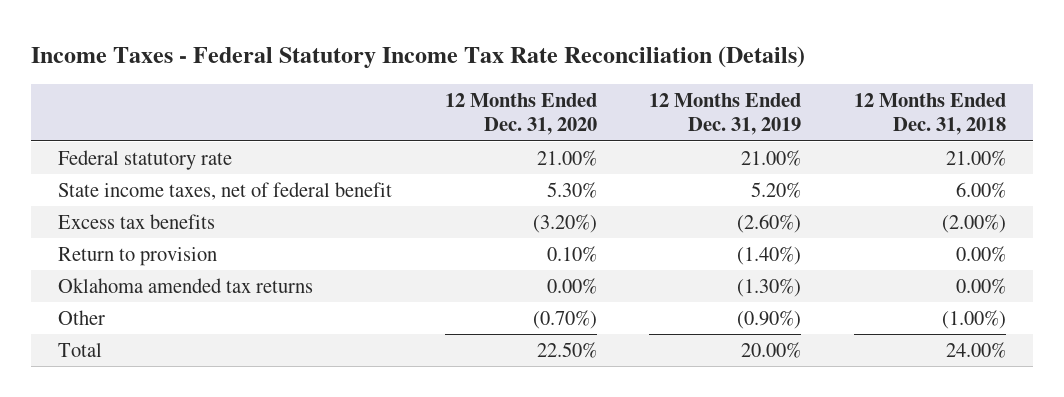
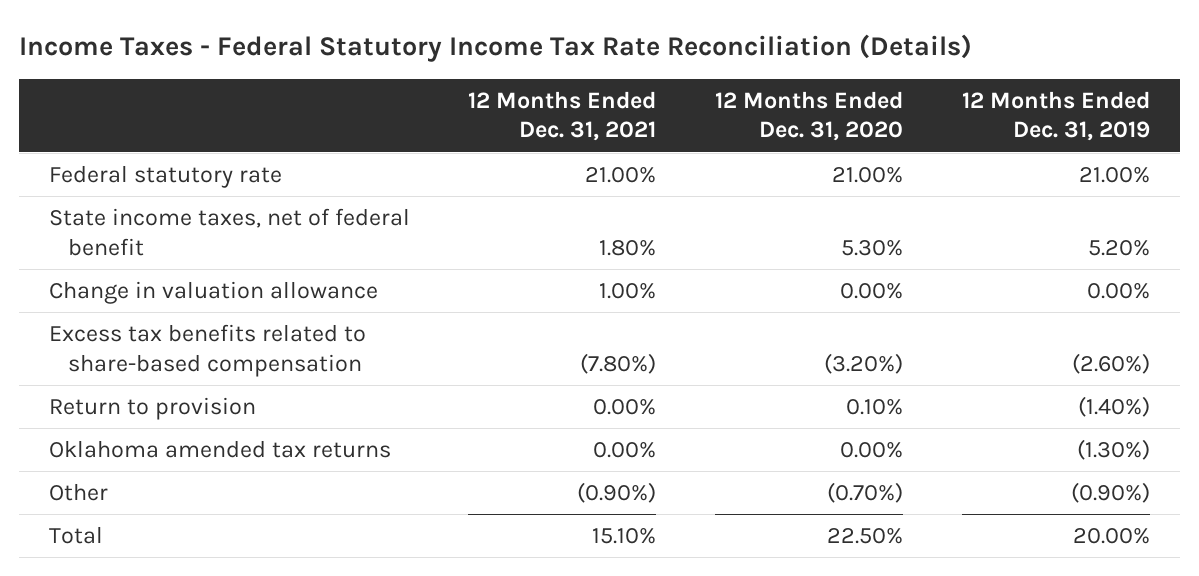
- | 12 Months Ended Dec. 31, 2020 | 12 Months Ended Dec. 31, 2019 | 12 Months Ended Dec. 31, 2018
+ | 12 Months Ended Dec. 31, 2021 | 12 Months Ended Dec. 31, 2020 | 12 Months Ended Dec. 31, 2019
- Excess tax benefits | (3.20%) | (2.60%) | (2.00%)
+ Change in valuation allowance | 1.00% | 0.00% | 0.00%
+ Excess tax benefits related to share-based compensation | (7.80%) | (3.20%) | (2.60%)

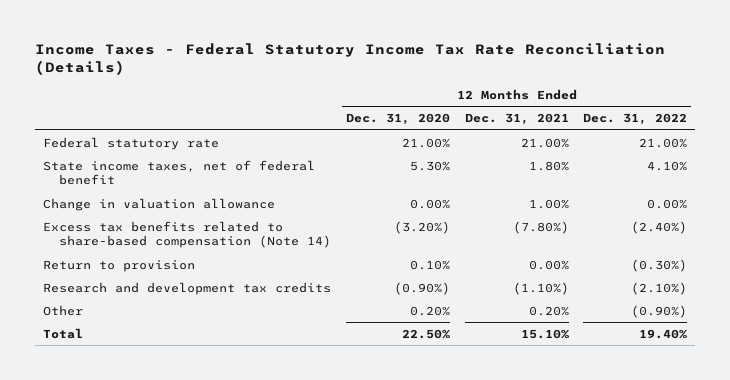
- | 12 Months Ended Dec. 31, 2021 | 12 Months Ended Dec. 31, 2020 | 12 Months Ended Dec. 31, 2019
+ | 12 Months Ended Dec. 31, 2020 | 12 Months Ended Dec. 31, 2021 | 12 Months Ended Dec. 31, 2022
- Excess tax benefits related to share-based compensation | (7.80%) | (3.20%) | (2.60%)
+ Excess tax benefits related to share-based compensation (Note 14) | (3.20%) | (7.80%) | (2.40%)
- Oklahoma amended tax returns | 0.00% | 0.00% | (1.30%)
- Other | (0.90%) | (0.70%) | (0.90%)
+ Research and development tax credits | (0.90%) | (1.10%) | (2.10%)
+ Other | 0.20% | 0.20% | (0.90%)

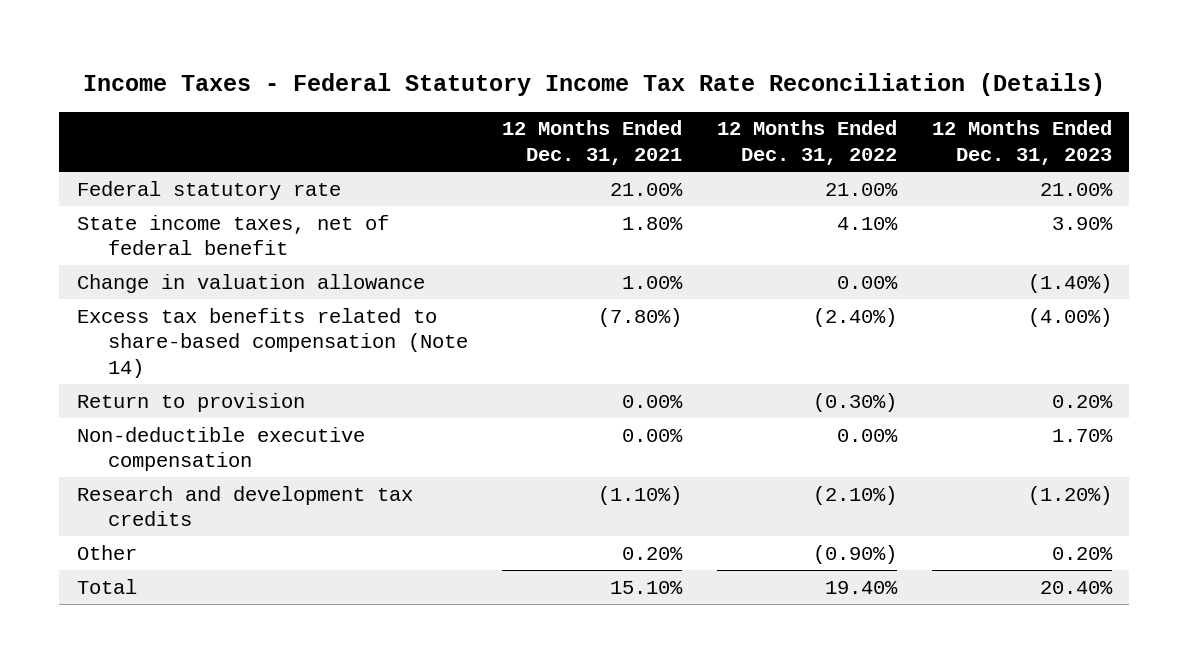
- | 12 Months Ended Dec. 31, 2020 | 12 Months Ended Dec. 31, 2021 | 12 Months Ended Dec. 31, 2022
+ | 12 Months Ended Dec. 31, 2021 | 12 Months Ended Dec. 31, 2022 | 12 Months Ended Dec. 31, 2023
+ Non-deductible executive compensation | 0.00% | 0.00% | 1.70%

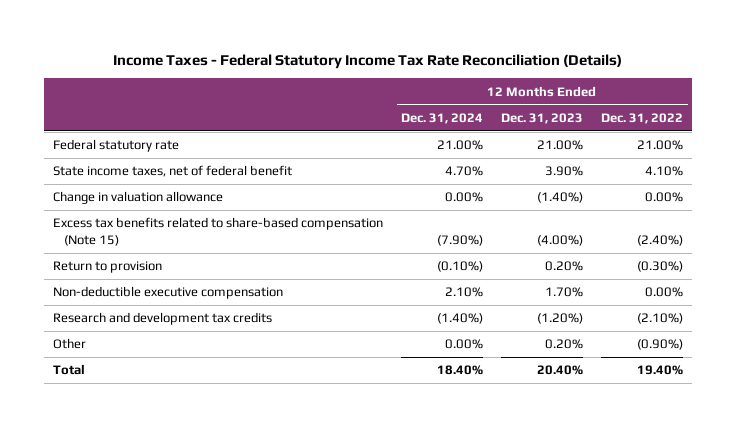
- | 12 Months Ended Dec. 31, 2021 | 12 Months Ended Dec. 31, 2022 | 12 Months Ended Dec. 31, 2023
+ | 12 Months Ended Dec. 31, 2024 | 12 Months Ended Dec. 31, 2023 | 12 Months Ended Dec. 31, 2022
- Excess tax benefits related to share-based compensation (Note 14) | (7.80%) | (2.40%) | (4.00%)
+ Excess tax benefits related to share-based compensation (Note 15) | (7.90%) | (4.00%) | (2.40%)

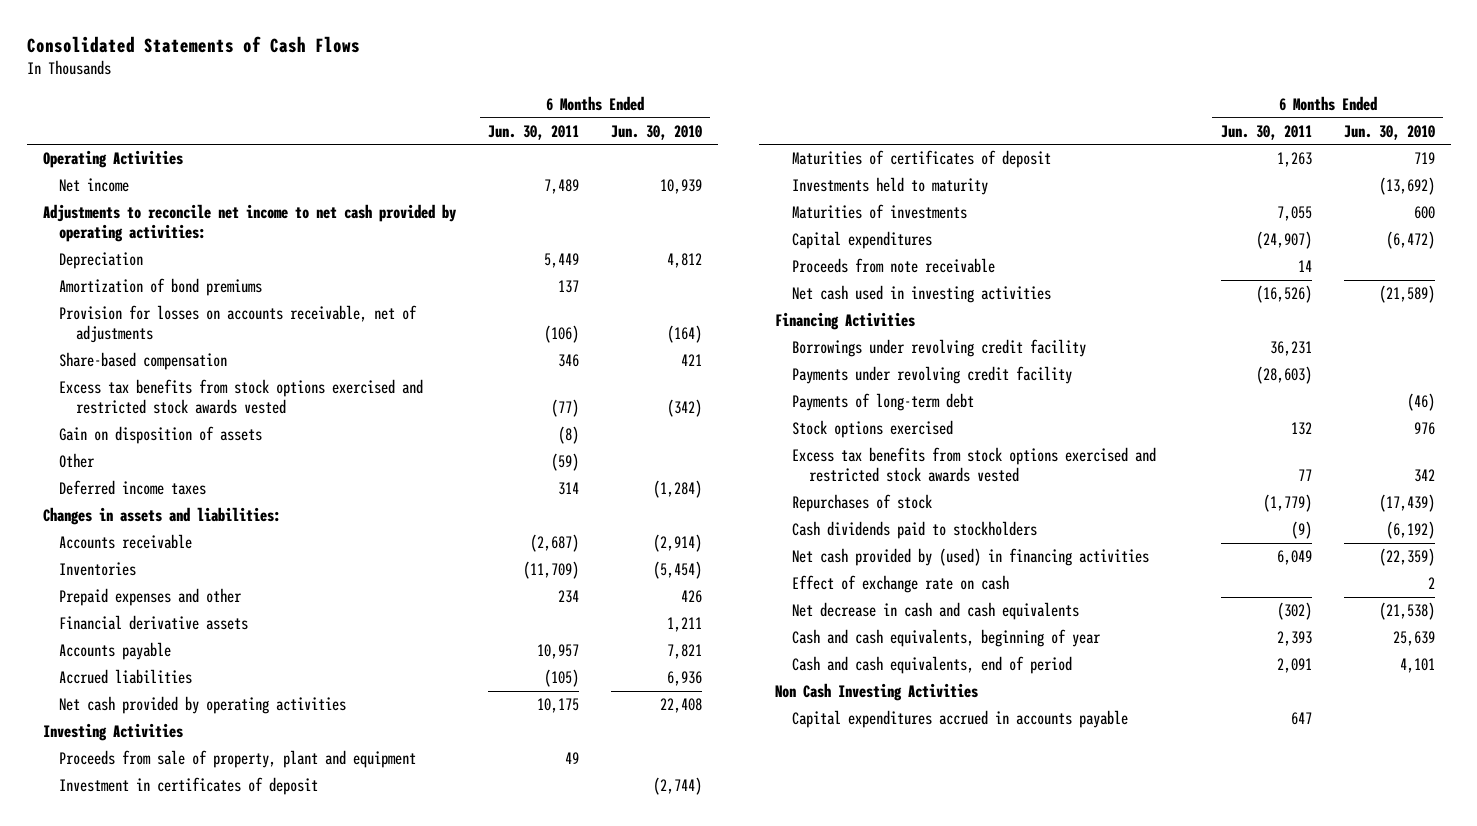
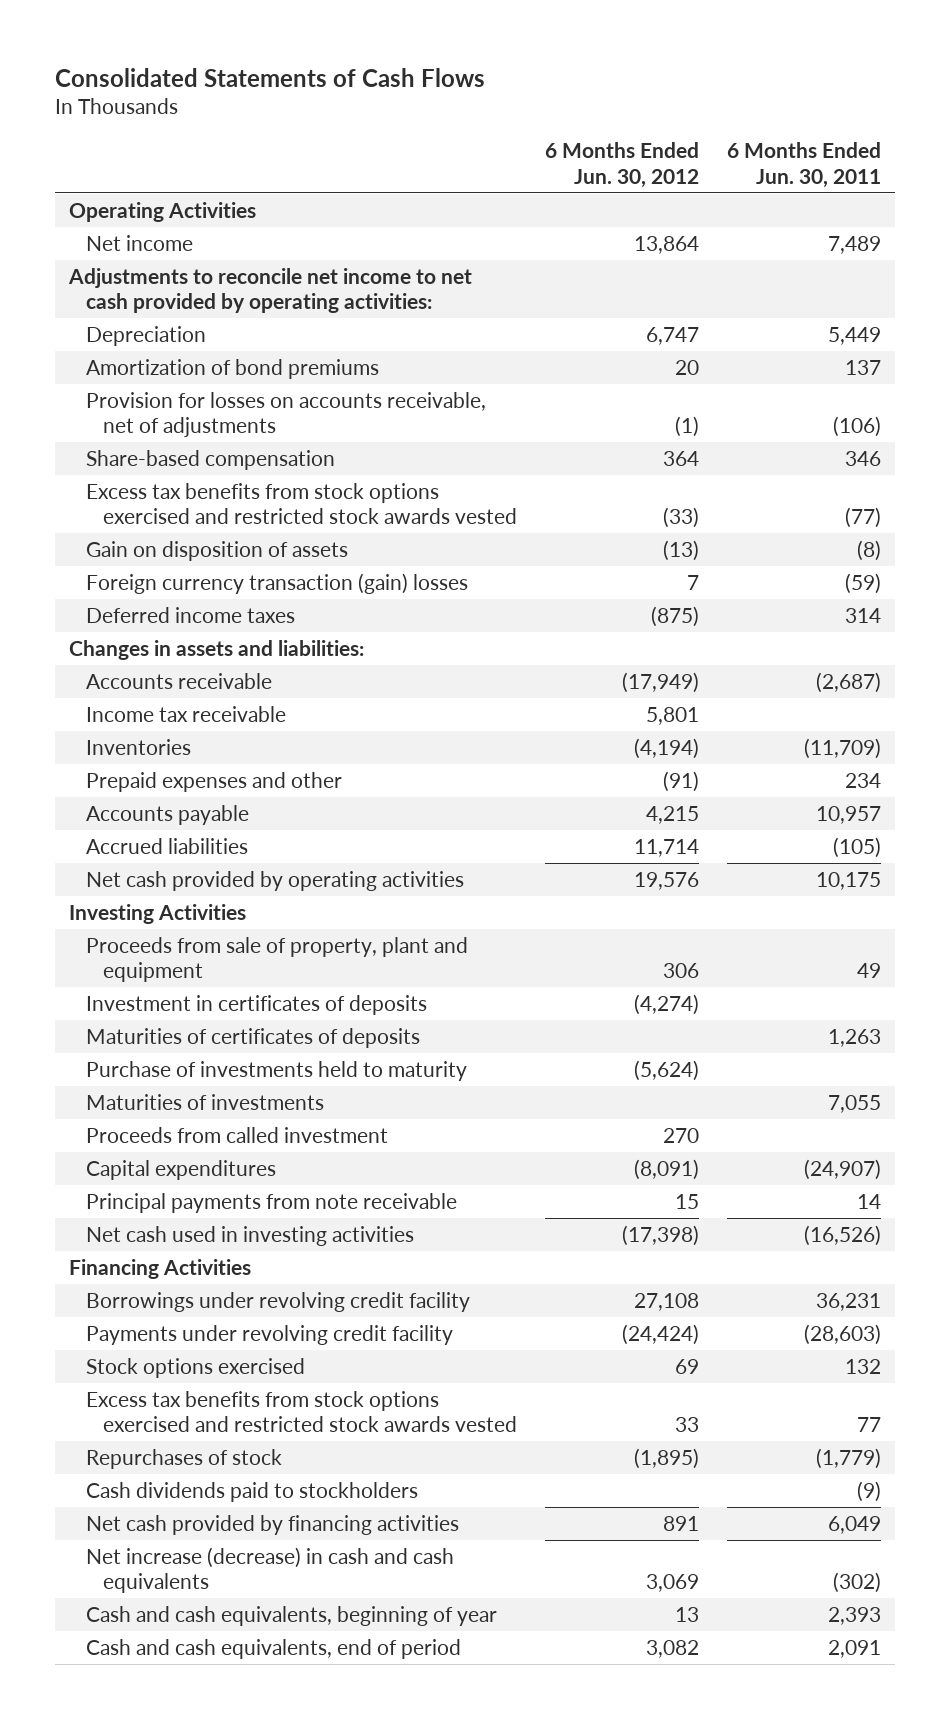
- | 6 Months Ended Jun. 30, 2011 | 6 Months Ended Jun. 30, 2010
+ | 6 Months Ended Jun. 30, 2012 | 6 Months Ended Jun. 30, 2011
- Other | (59) |
+ Foreign currency transaction (gain) losses | 7 | (59)
+ Income tax receivable | 5,801 |
- Financial derivative assets | | 1,211
- Investment in certificates of deposit | | (2,744)
- Maturities of certificates of deposit | 1,263 | 719
- Investments held to maturity | | (13,692)
+ Investment in certificates of deposits | (4,274) |
+ Maturities of certificates of deposits | | 1,263
+ Purchase of investments held to maturity | (5,624) |
+ Proceeds from called investment | 270 |
- Proceeds from note receivable | 14 |
+ Principal payments from note receivable | 15 | 14
- Payments of long-term debt | | (46)
- Net cash provided by (used) in financing activities | 6,049 | (22,359)
- Effect of exchange rate on cash | | 2
- Net decrease in cash and cash equivalents | (302) | (21,538)
+ Net cash provided by financing activities | 891 | 6,049
+ Net increase (decrease) in cash and cash equivalents | 3,069 | (302)
- Non Cash Investing Activities
- Capital expenditures accrued in accounts payable | 647 |

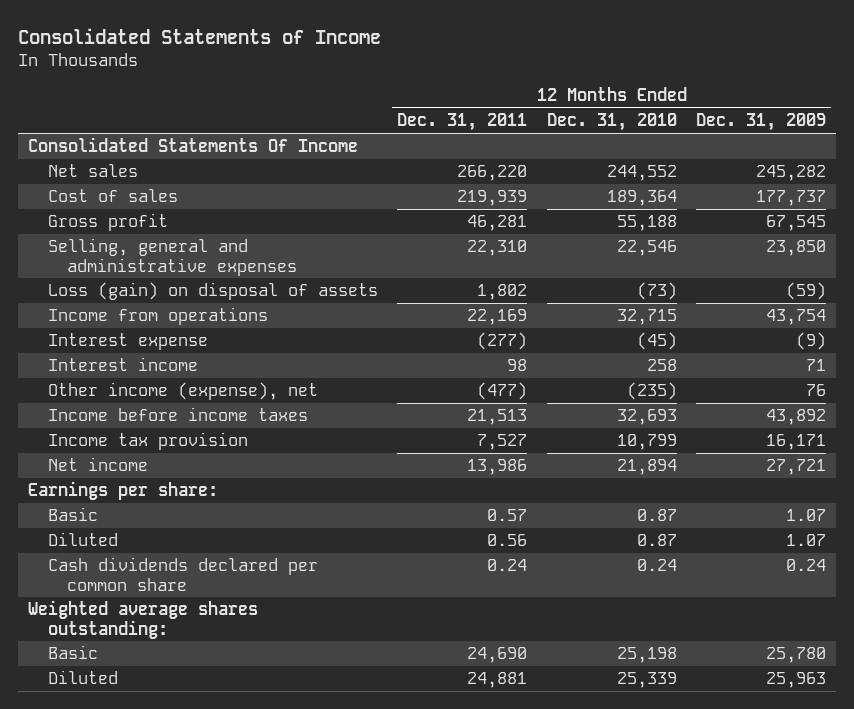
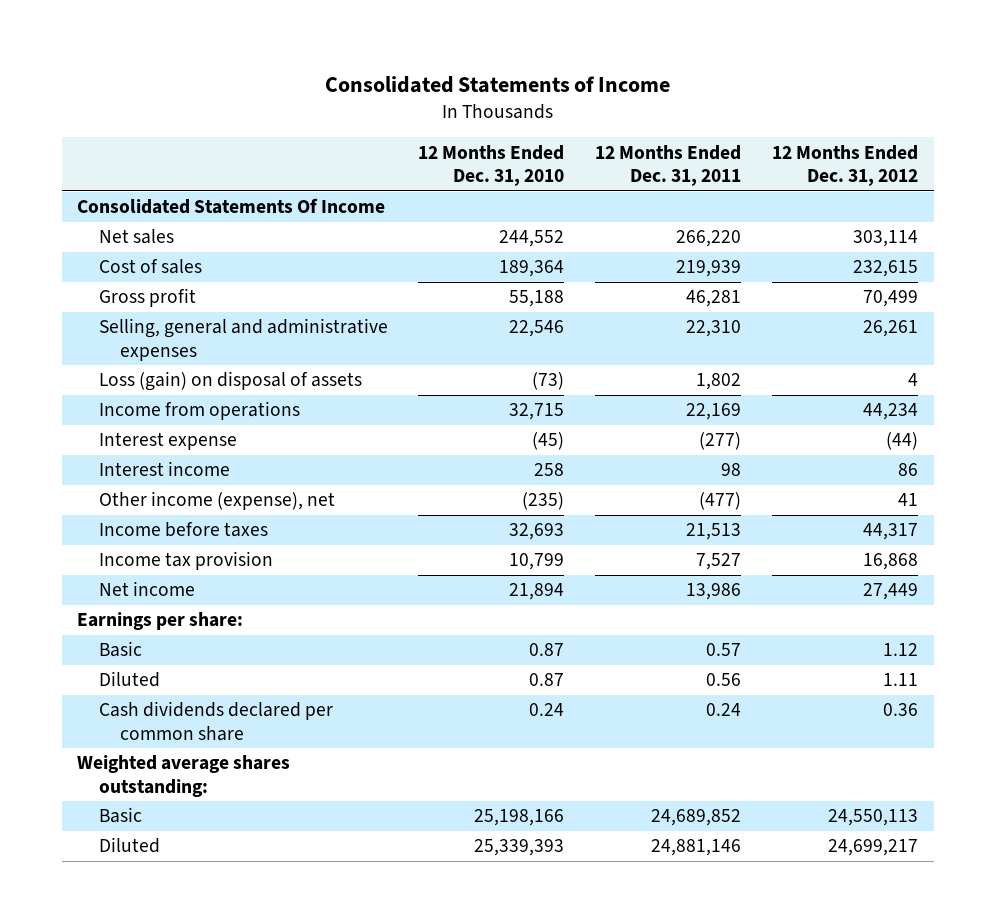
- | 12 Months Ended Dec. 31, 2011 | 12 Months Ended Dec. 31, 2010 | 12 Months Ended Dec. 31, 2009
+ | 12 Months Ended Dec. 31, 2010 | 12 Months Ended Dec. 31, 2011 | 12 Months Ended Dec. 31, 2012
- Income before income taxes | 21,513 | 32,693 | 43,892
+ Income before taxes | 32,693 | 21,513 | 44,317
- Basic | 24,690 | 25,198 | 25,780
- Diluted | 24,881 | 25,339 | 25,963
+ Basic | 25,198,166 | 24,689,852 | 24,550,113
+ Diluted | 25,339,393 | 24,881,146 | 24,699,217

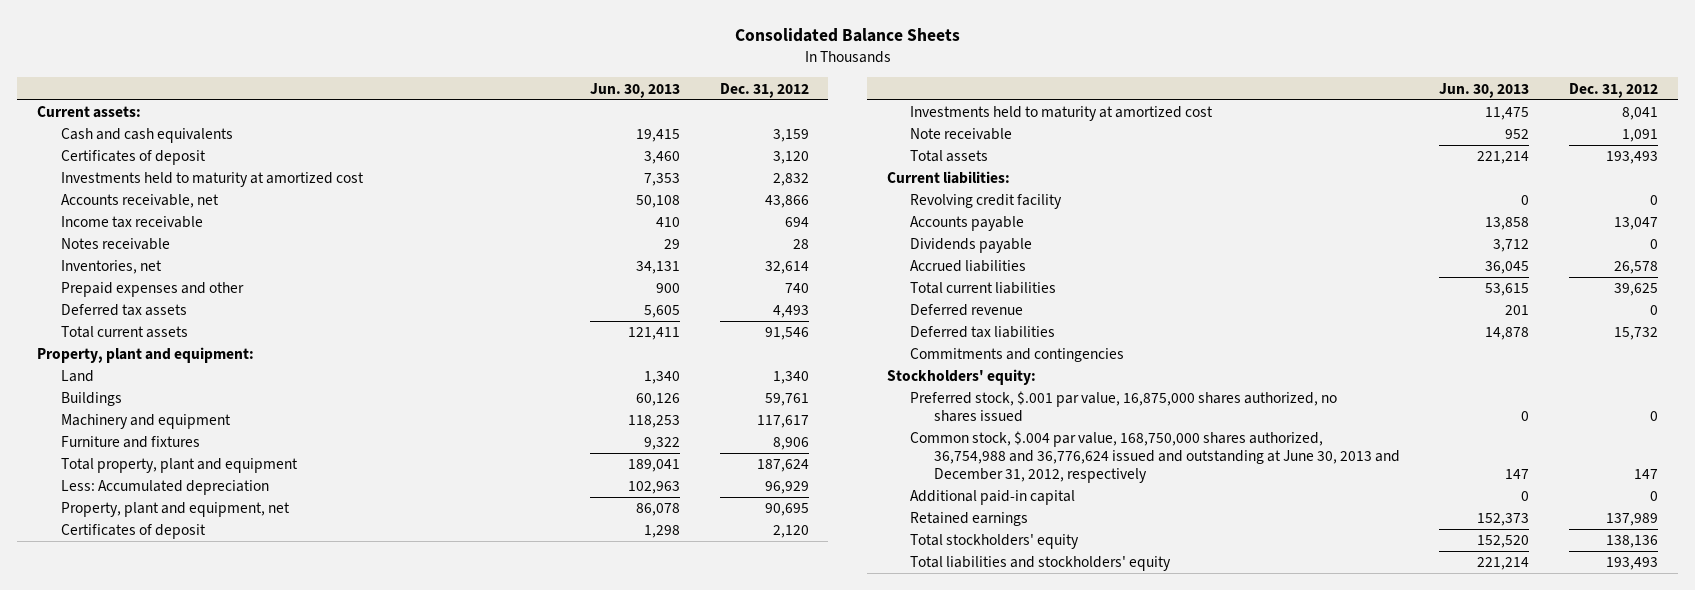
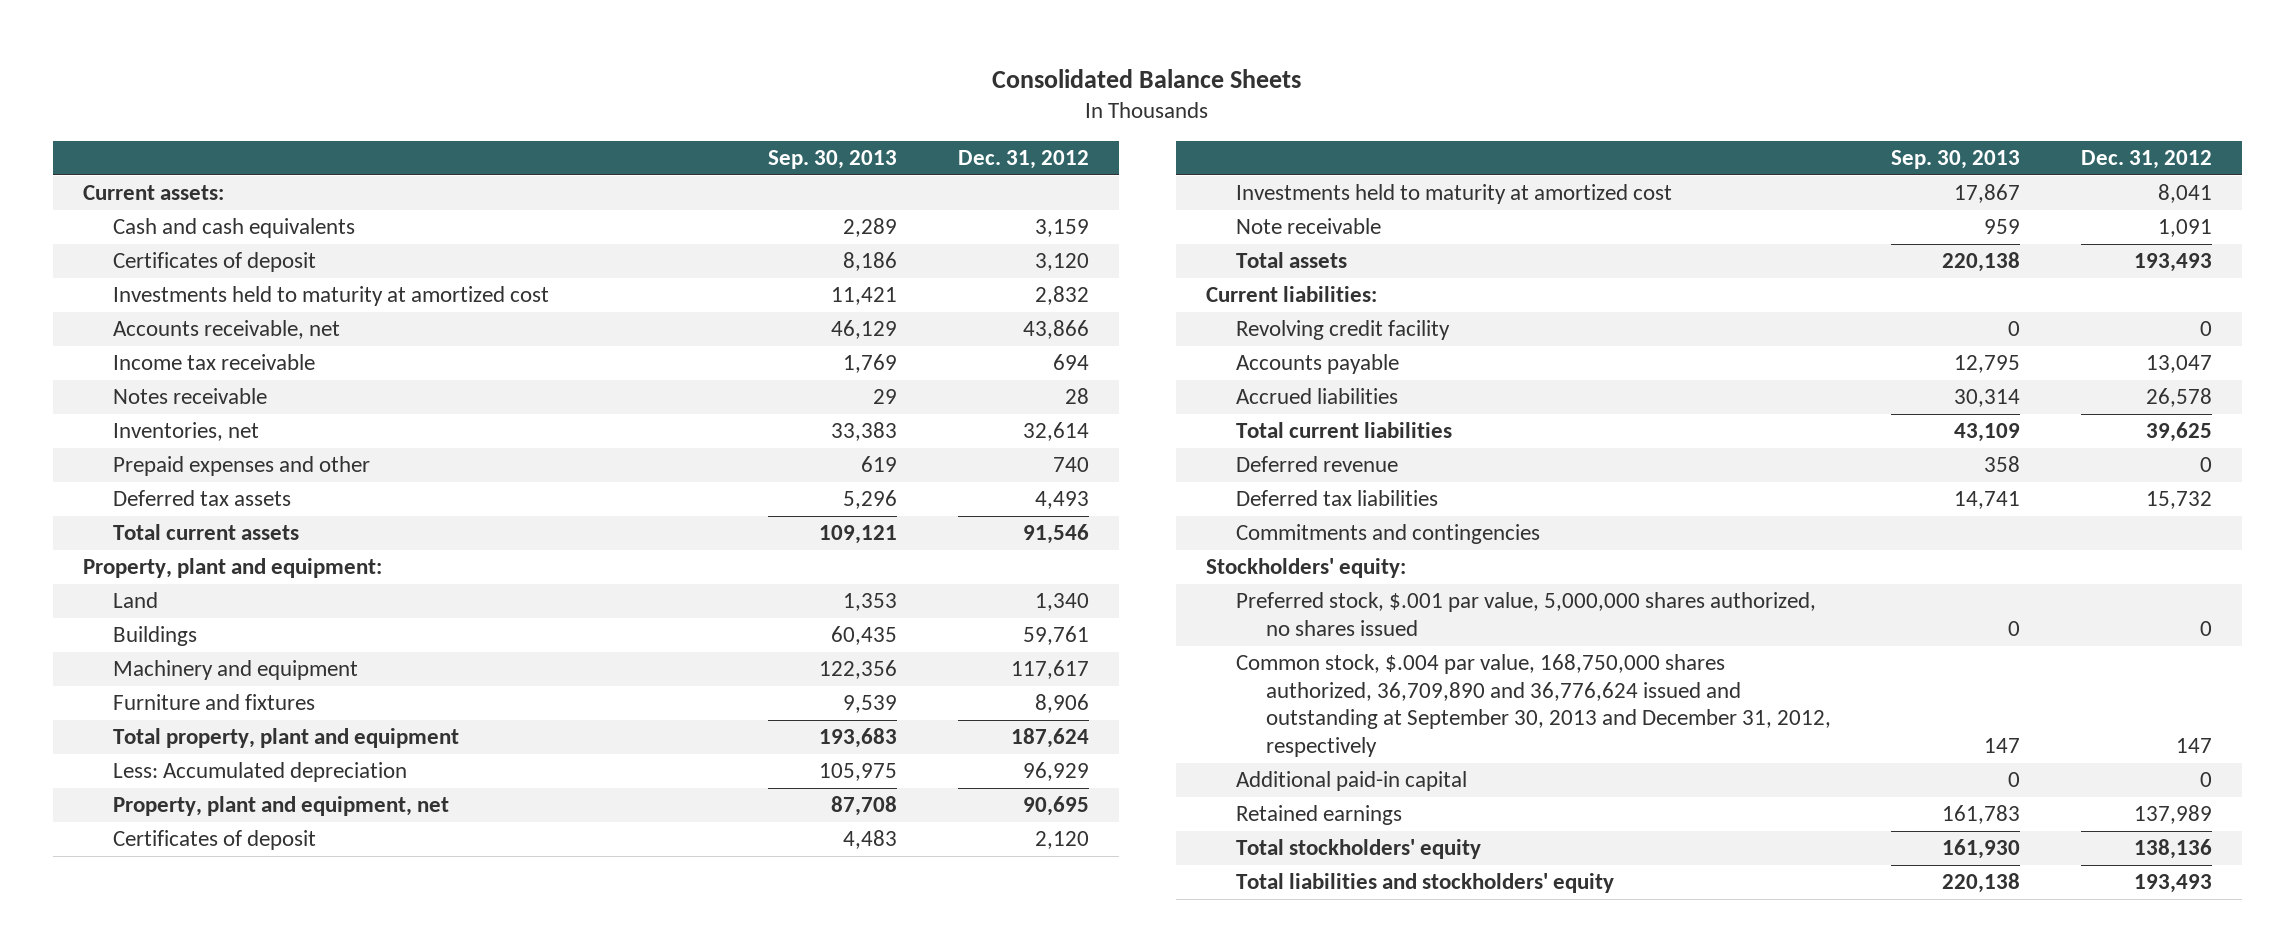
- | Jun. 30, 2013 | Dec. 31, 2012
+ | Sep. 30, 2013 | Dec. 31, 2012
- Dividends payable | 3,712 | 0
- Preferred stock, $.001 par value, 16,875,000 shares authorized, no shares issued | 0 | 0
- Common stock, $.004 par value, 168,750,000 shares authorized, 36,754,988 and 36,776,624 issued and outstanding at June 30, 2013 and December 31, 2012, respectively | 147 | 147
+ Preferred stock, $.001 par value, 5,000,000 shares authorized, no shares issued | 0 | 0
+ Common stock, $.004 par value, 168,750,000 shares authorized, 36,709,890 and 36,776,624 issued and outstanding at September 30, 2013 and December 31, 2012, respectively | 147 | 147

